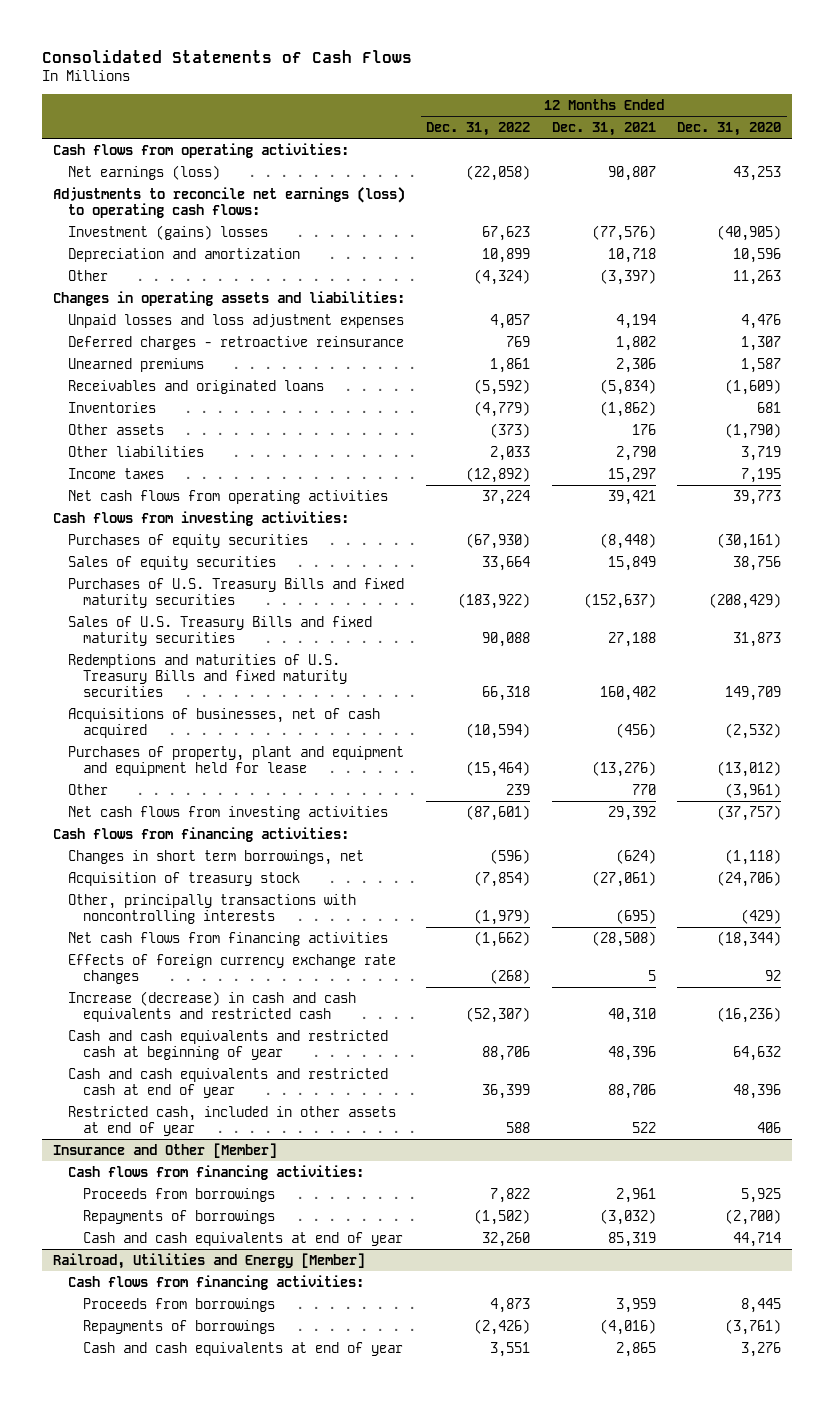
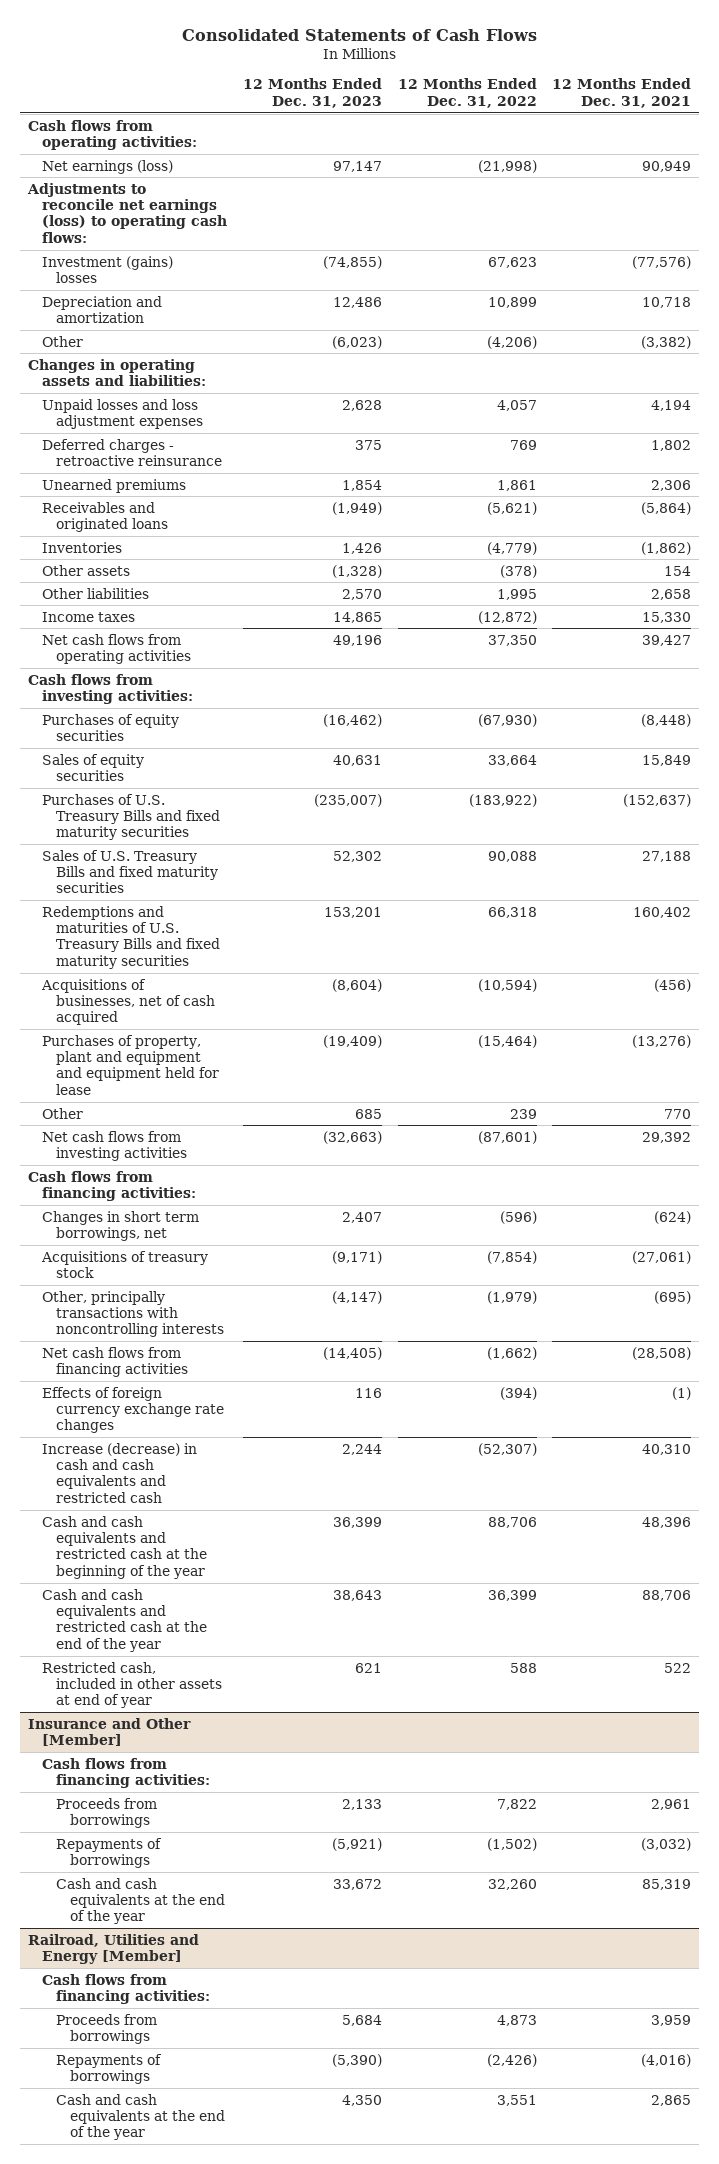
- | 12 Months Ended Dec. 31, 2022 | 12 Months Ended Dec. 31, 2021 | 12 Months Ended Dec. 31, 2020
+ | 12 Months Ended Dec. 31, 2023 | 12 Months Ended Dec. 31, 2022 | 12 Months Ended Dec. 31, 2021
- Net earnings (loss) | (22,058) | 90,807 | 43,253
+ Net earnings (loss) | 97,147 | (21,998) | 90,949
- Other | (4,324) | (3,397) | 11,263
+ Other | (6,023) | (4,206) | (3,382)
- Receivables and originated loans | (5,592) | (5,834) | (1,609)
+ Receivables and originated loans | (1,949) | (5,621) | (5,864)
- Other assets | (373) | 176 | (1,790)
- Other liabilities | 2,033 | 2,790 | 3,719
- Income taxes | (12,892) | 15,297 | 7,195
- Net cash flows from operating activities | 37,224 | 39,421 | 39,773
+ Other assets | (1,328) | (378) | 154
+ Other liabilities | 2,570 | 1,995 | 2,658
+ Income taxes | 14,865 | (12,872) | 15,330
+ Net cash flows from operating activities | 49,196 | 37,350 | 39,427
- Acquisition of treasury stock | (7,854) | (27,061) | (24,706)
+ Acquisitions of treasury stock | (9,171) | (7,854) | (27,061)
- Effects of foreign currency exchange rate changes | (268) | 5 | 92
+ Effects of foreign currency exchange rate changes | 116 | (394) | (1)
- Cash and cash equivalents and restricted cash at beginning of year | 88,706 | 48,396 | 64,632
- Cash and cash equivalents and restricted cash at end of year | 36,399 | 88,706 | 48,396
+ Cash and cash equivalents and restricted cash at the beginning of the year | 36,399 | 88,706 | 48,396
+ Cash and cash equivalents and restricted cash at the end of the year | 38,643 | 36,399 | 88,706
@ Insurance and Other [Member]
- Cash and cash equivalents at end of year | 32,260 | 85,319 | 44,714
+ Cash and cash equivalents at the end of the year | 33,672 | 32,260 | 85,319
@ Railroad, Utilities and Energy [Member]
- Cash and cash equivalents at end of year | 3,551 | 2,865 | 3,276
+ Cash and cash equivalents at the end of the year | 4,350 | 3,551 | 2,865

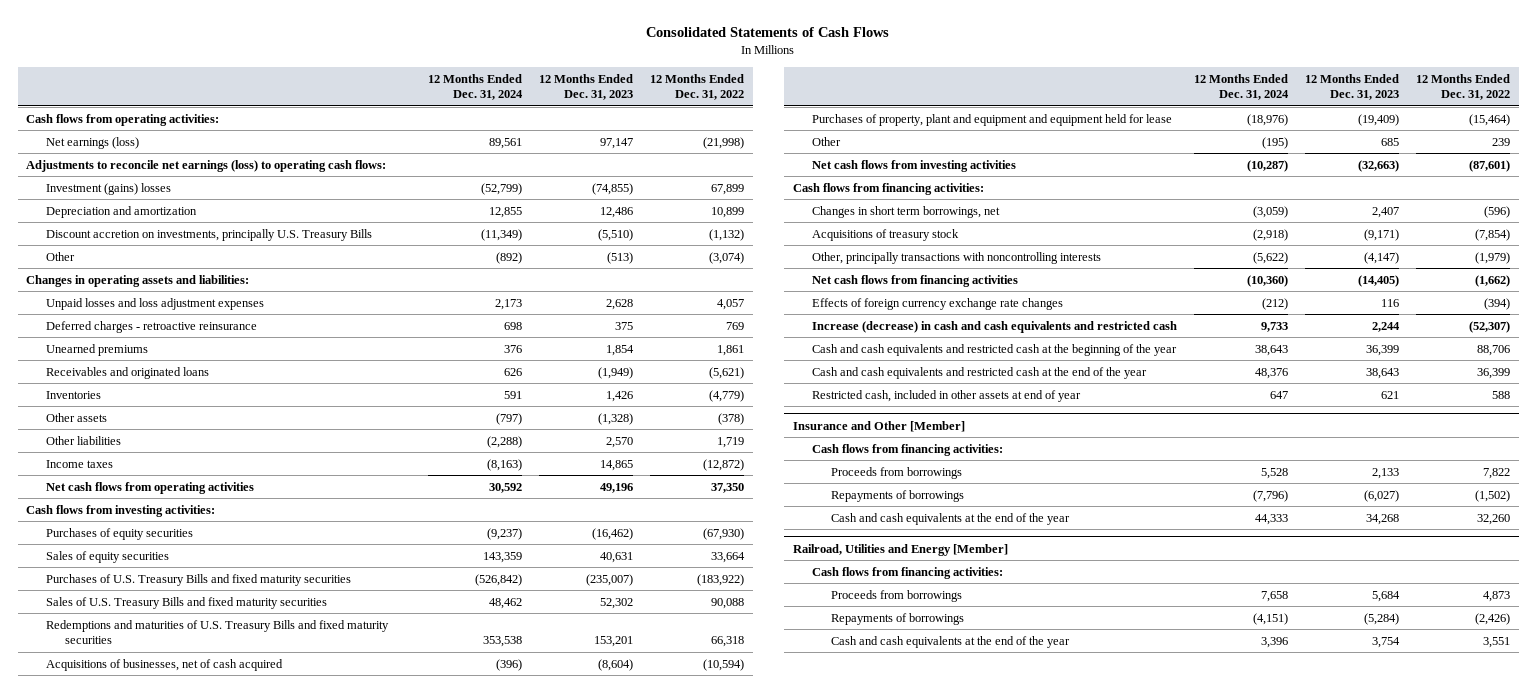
- | 12 Months Ended Dec. 31, 2023 | 12 Months Ended Dec. 31, 2022 | 12 Months Ended Dec. 31, 2021
+ | 12 Months Ended Dec. 31, 2024 | 12 Months Ended Dec. 31, 2023 | 12 Months Ended Dec. 31, 2022
- Investment (gains) losses | (74,855) | 67,623 | (77,576)
+ Investment (gains) losses | (52,799) | (74,855) | 67,899
- Other | (6,023) | (4,206) | (3,382)
+ Discount accretion on investments, principally U.S. Treasury Bills | (11,349) | (5,510) | (1,132)
+ Other | (892) | (513) | (3,074)
- Other liabilities | 2,570 | 1,995 | 2,658
+ Other liabilities | (2,288) | 2,570 | 1,719
@ Insurance and Other [Member]
- Repayments of borrowings | (5,921) | (1,502) | (3,032)
- Cash and cash equivalents at the end of the year | 33,672 | 32,260 | 85,319
+ Repayments of borrowings | (7,796) | (6,027) | (1,502)
+ Cash and cash equivalents at the end of the year | 44,333 | 34,268 | 32,260
@ Railroad, Utilities and Energy [Member]
- Repayments of borrowings | (5,390) | (2,426) | (4,016)
- Cash and cash equivalents at the end of the year | 4,350 | 3,551 | 2,865
+ Repayments of borrowings | (4,151) | (5,284) | (2,426)
+ Cash and cash equivalents at the end of the year | 3,396 | 3,754 | 3,551

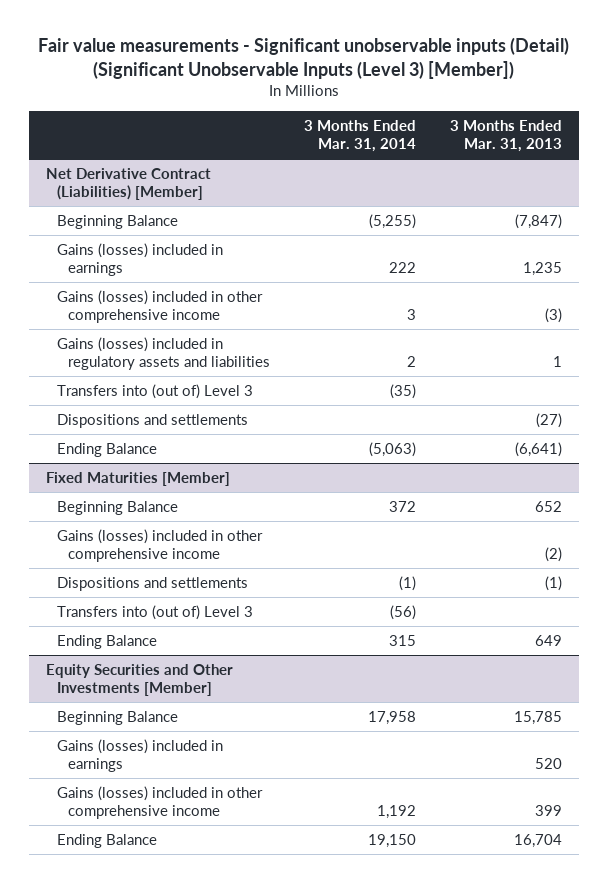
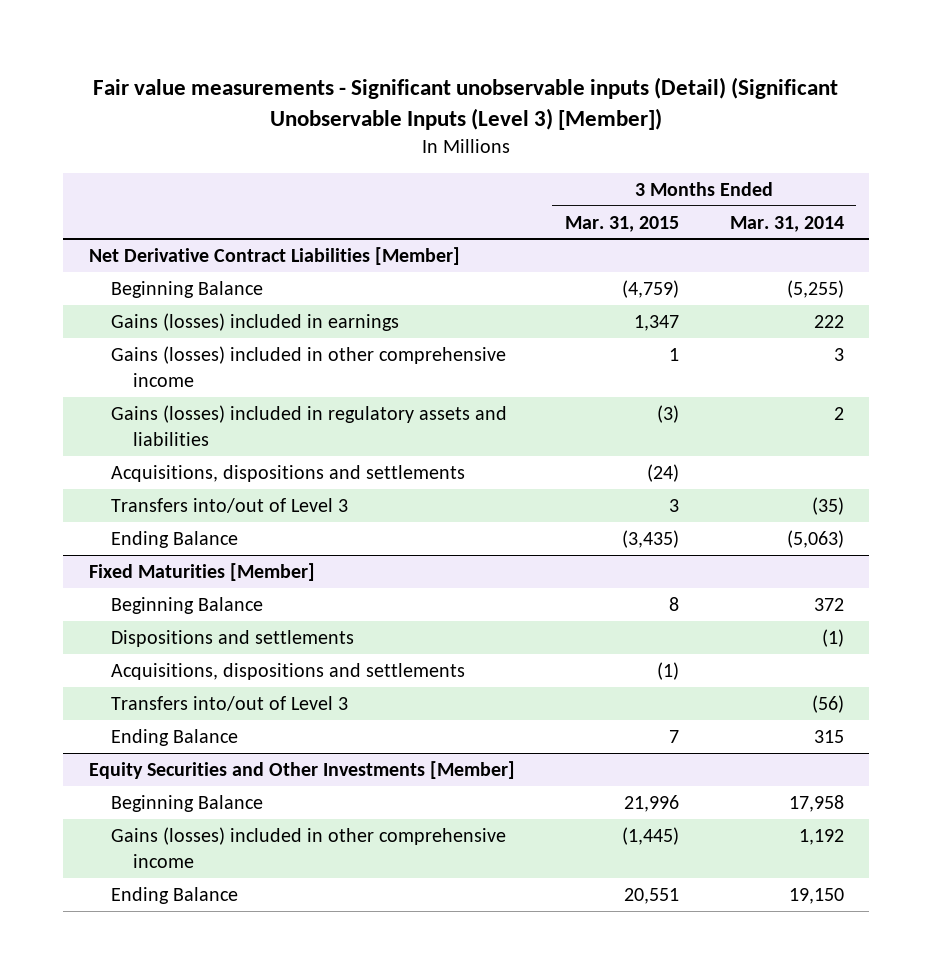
- | 3 Months Ended Mar. 31, 2014 | 3 Months Ended Mar. 31, 2013
+ | 3 Months Ended Mar. 31, 2015 | 3 Months Ended Mar. 31, 2014
- Net Derivative Contract (Liabilities) [Member]
+ Net Derivative Contract Liabilities [Member]
- Transfers into (out of) Level 3 | (35) |
- Dispositions and settlements | | (27)
+ Acquisitions, dispositions and settlements | (24) |
+ Transfers into/out of Level 3 | 3 | (35)
@ Fixed Maturities [Member]
- Gains (losses) included in other comprehensive income | | (2)
- Transfers into (out of) Level 3 | (56) |
+ Acquisitions, dispositions and settlements | (1) |
+ Transfers into/out of Level 3 | | (56)
@ Equity Securities and Other Investments [Member]
- Gains (losses) included in earnings | | 520

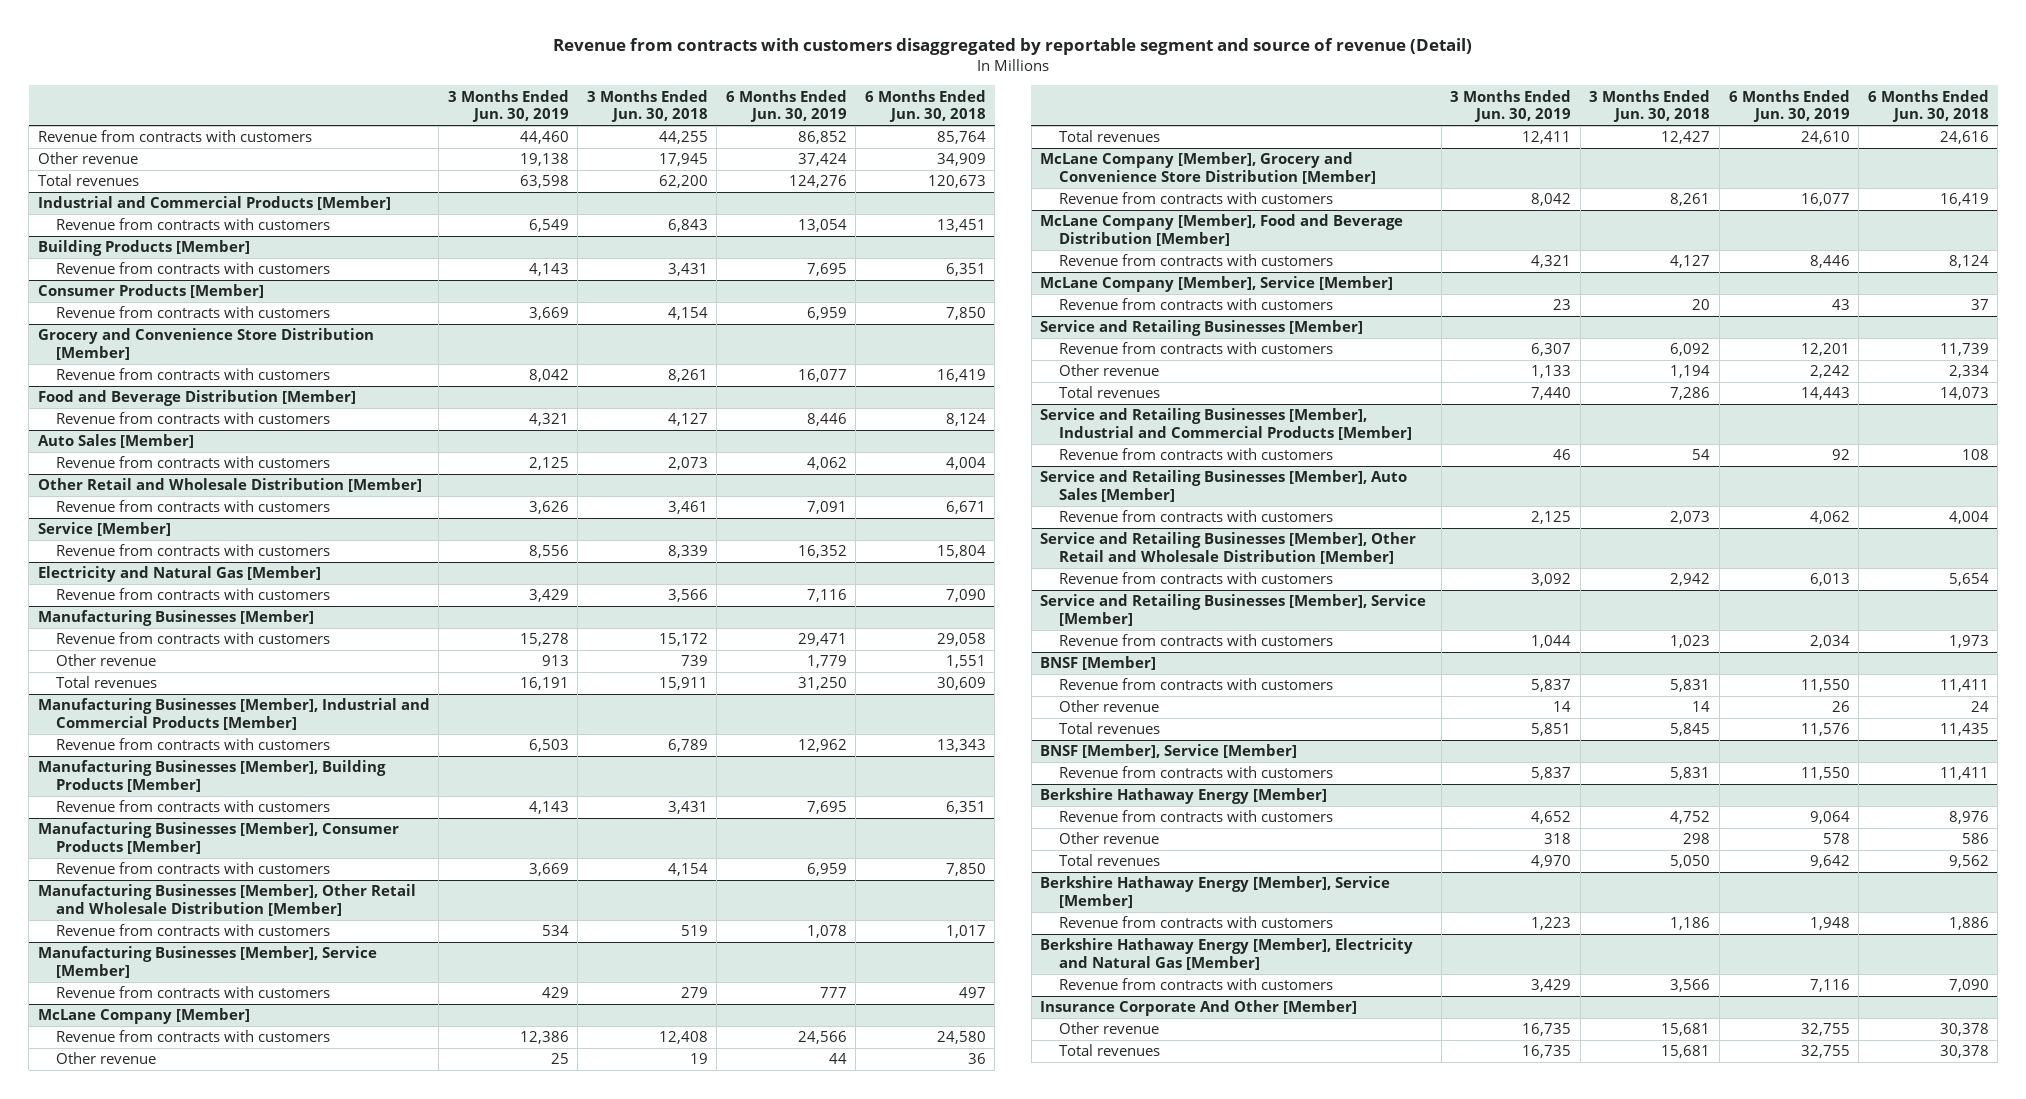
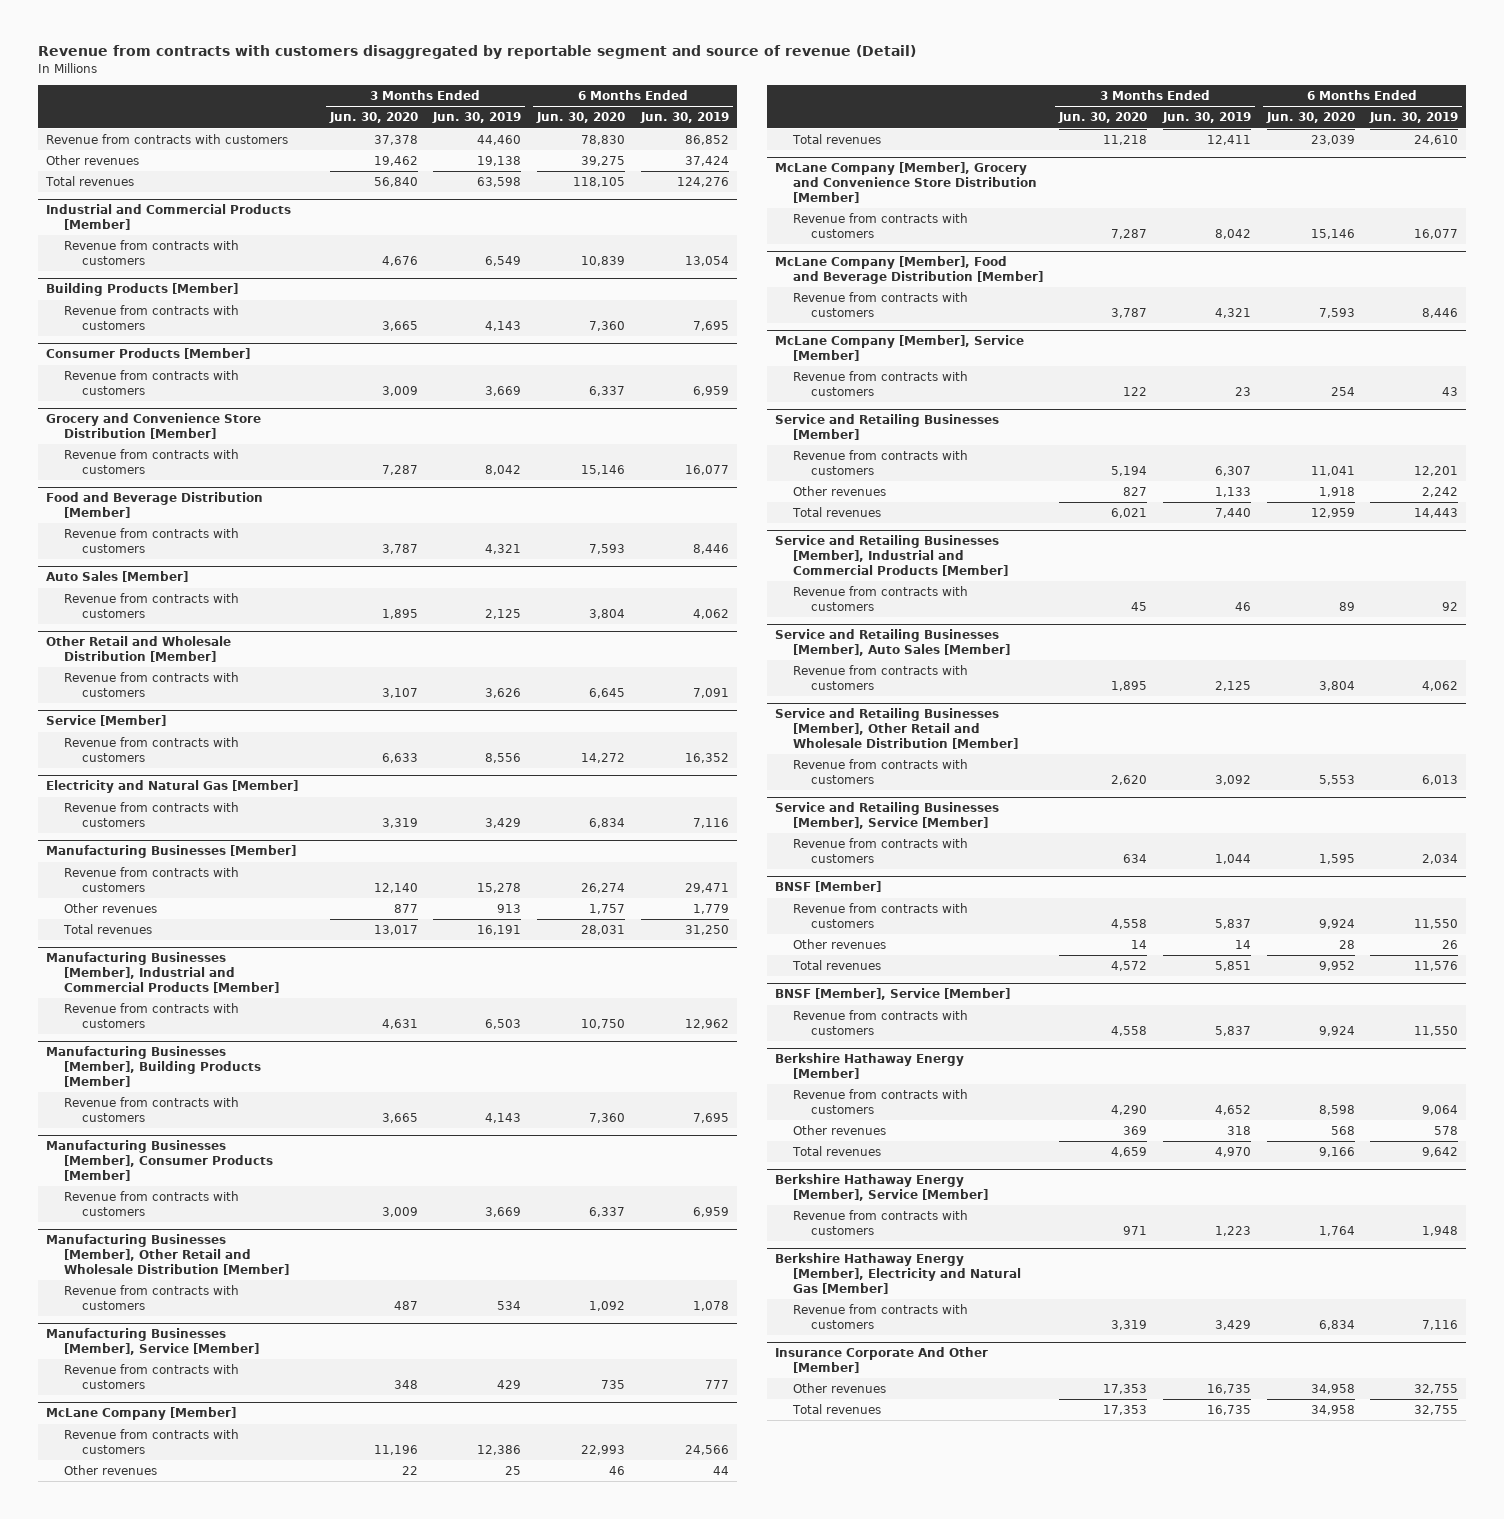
- | 3 Months Ended Jun. 30, 2019 | 3 Months Ended Jun. 30, 2018 | 6 Months Ended Jun. 30, 2019 | 6 Months Ended Jun. 30, 2018
+ | 3 Months Ended Jun. 30, 2020 | 3 Months Ended Jun. 30, 2019 | 6 Months Ended Jun. 30, 2020 | 6 Months Ended Jun. 30, 2019
- Other revenue | 19,138 | 17,945 | 37,424 | 34,909
+ Other revenues | 19,462 | 19,138 | 39,275 | 37,424
@ Manufacturing Businesses [Member]
- Other revenue | 913 | 739 | 1,779 | 1,551
+ Other revenues | 877 | 913 | 1,757 | 1,779
@ McLane Company [Member]
- Other revenue | 25 | 19 | 44 | 36
+ Other revenues | 22 | 25 | 46 | 44
@ Service and Retailing Businesses [Member]
- Other revenue | 1,133 | 1,194 | 2,242 | 2,334
+ Other revenues | 827 | 1,133 | 1,918 | 2,242
@ BNSF [Member]
- Other revenue | 14 | 14 | 26 | 24
+ Other revenues | 14 | 14 | 28 | 26
@ Berkshire Hathaway Energy [Member]
- Other revenue | 318 | 298 | 578 | 586
+ Other revenues | 369 | 318 | 568 | 578
@ Insurance Corporate And Other [Member]
- Other revenue | 16,735 | 15,681 | 32,755 | 30,378
+ Other revenues | 17,353 | 16,735 | 34,958 | 32,755

